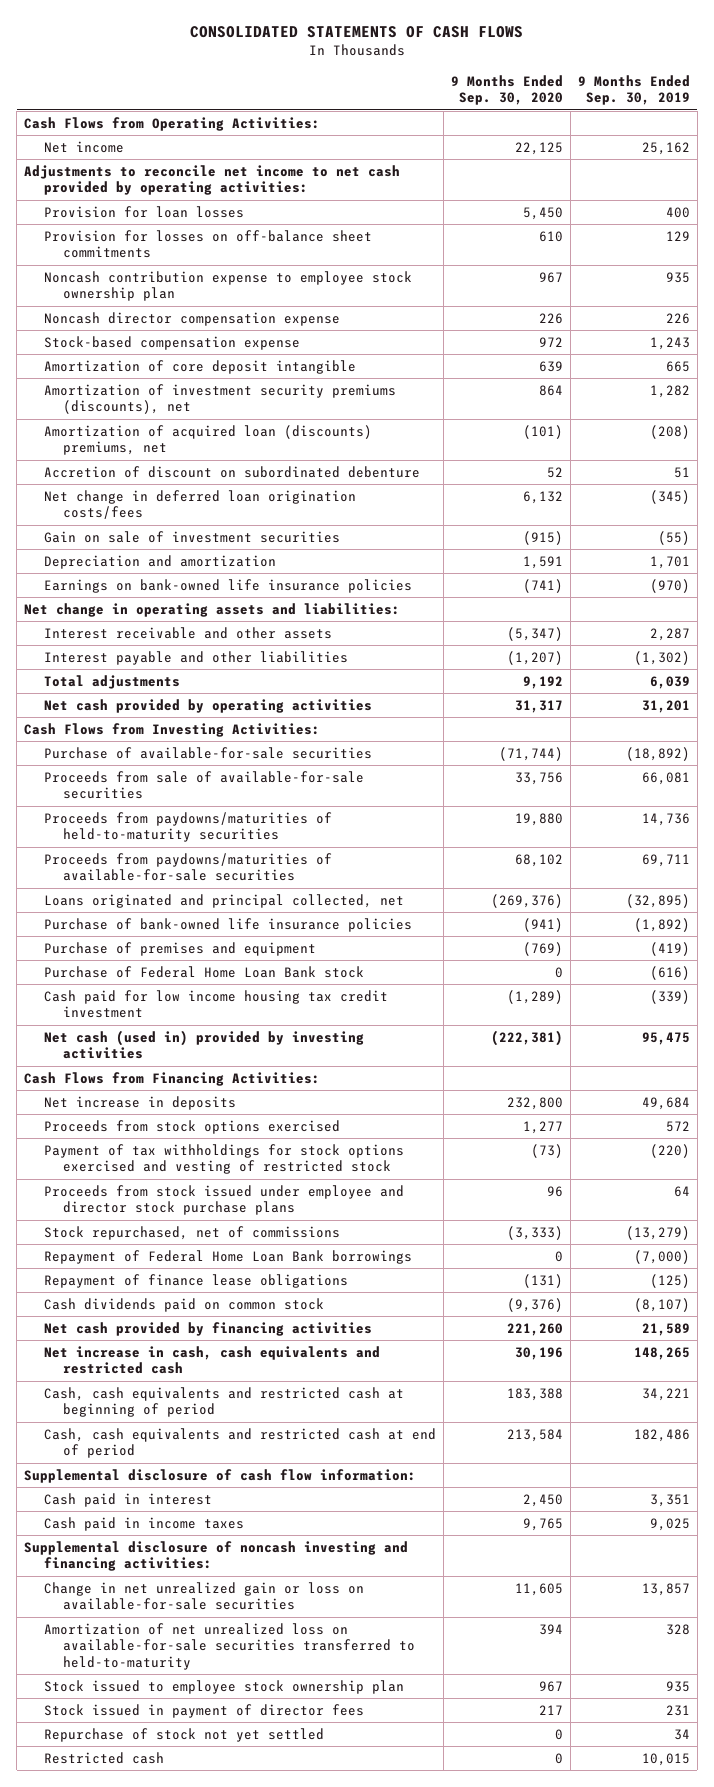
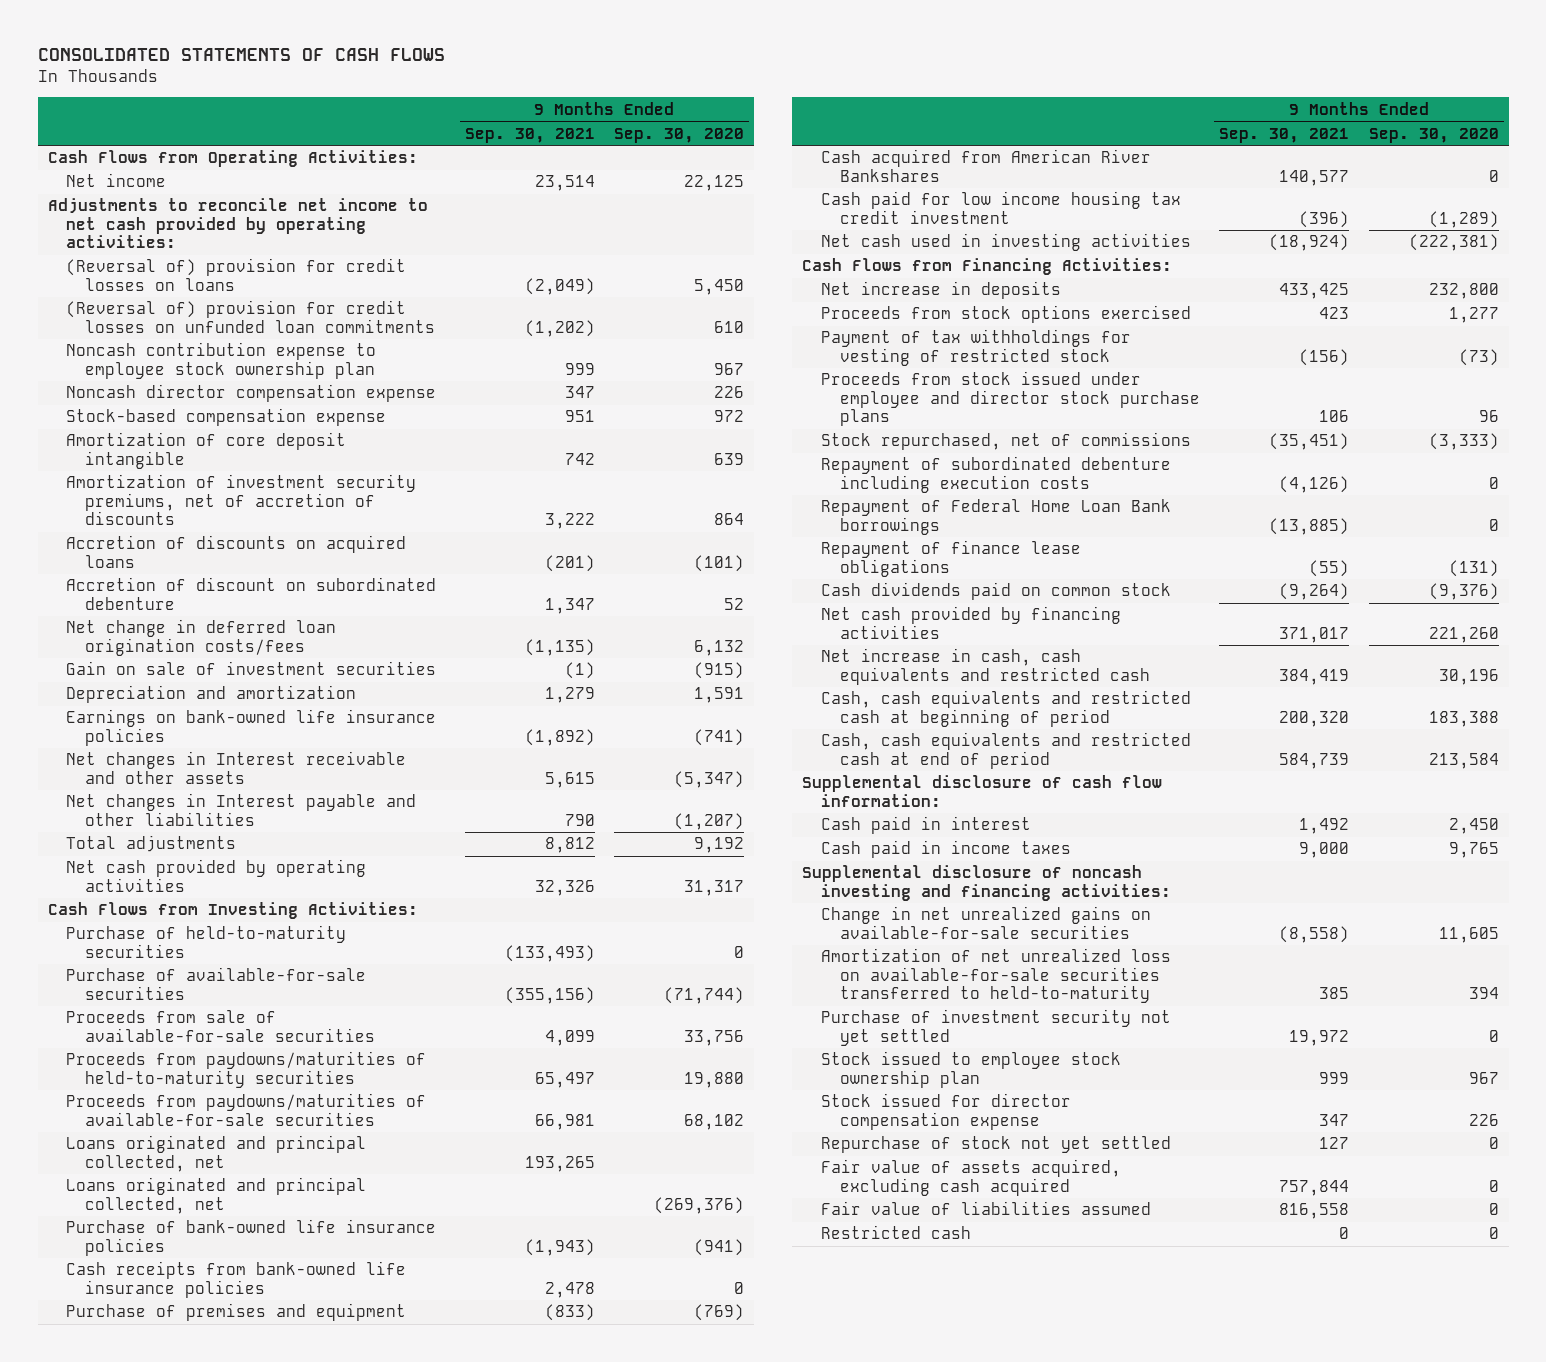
- | 9 Months Ended Sep. 30, 2020 | 9 Months Ended Sep. 30, 2019
+ | 9 Months Ended Sep. 30, 2021 | 9 Months Ended Sep. 30, 2020
- Provision for loan losses | 5,450 | 400
- Provision for losses on off-balance sheet commitments | 610 | 129
+ (Reversal of) provision for credit losses on loans | (2,049) | 5,450
+ (Reversal of) provision for credit losses on unfunded loan commitments | (1,202) | 610
- Amortization of investment security premiums (discounts), net | 864 | 1,282
- Amortization of acquired loan (discounts) premiums, net | (101) | (208)
+ Amortization of investment security premiums, net of accretion of discounts | 3,222 | 864
+ Accretion of discounts on acquired loans | (201) | (101)
- Net change in operating assets and liabilities:
- Interest receivable and other assets | (5,347) | 2,287
- Interest payable and other liabilities | (1,207) | (1,302)
+ Net changes in Interest receivable and other assets | 5,615 | (5,347)
+ Net changes in Interest payable and other liabilities | 790 | (1,207)
+ Purchase of held-to-maturity securities | (133,493) | 0
+ Loans originated and principal collected, net | 193,265 |
+ Cash receipts from bank-owned life insurance policies | 2,478 | 0
- Purchase of Federal Home Loan Bank stock | 0 | (616)
+ Cash acquired from American River Bankshares | 140,577 | 0
- Net cash (used in) provided by investing activities | (222,381) | 95,475
+ Net cash used in investing activities | (18,924) | (222,381)
- Payment of tax withholdings for stock options exercised and vesting of restricted stock | (73) | (220)
+ Payment of tax withholdings for vesting of restricted stock | (156) | (73)
+ Repayment of subordinated debenture including execution costs | (4,126) | 0
- Change in net unrealized gain or loss on available-for-sale securities | 11,605 | 13,857
+ Change in net unrealized gains on available-for-sale securities | (8,558) | 11,605
+ Purchase of investment security not yet settled | 19,972 | 0
- Stock issued in payment of director fees | 217 | 231
+ Stock issued for director compensation expense | 347 | 226
+ Fair value of assets acquired, excluding cash acquired | 757,844 | 0
+ Fair value of liabilities assumed | 816,558 | 0

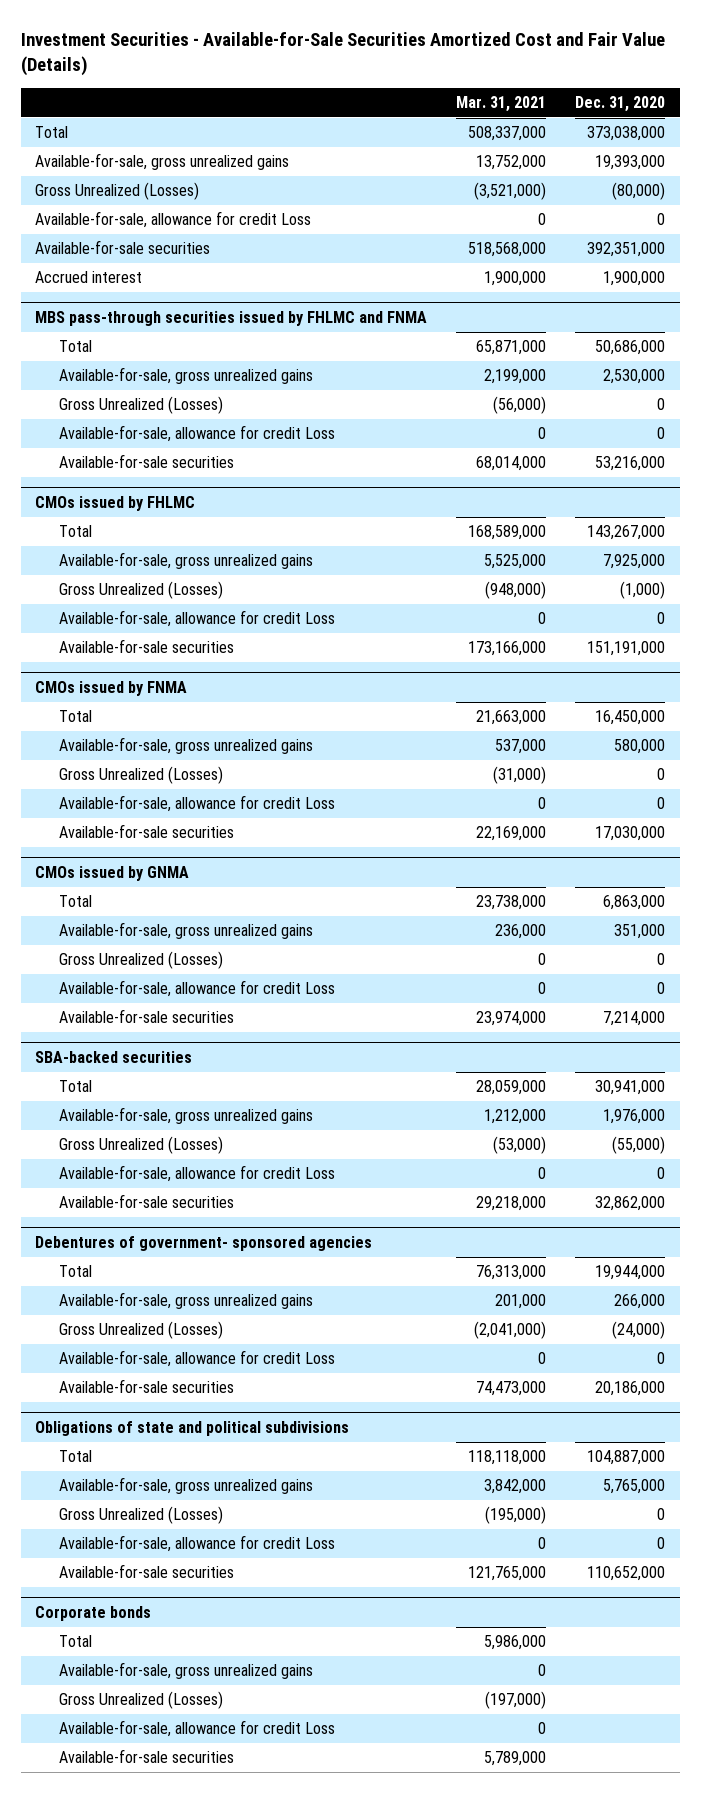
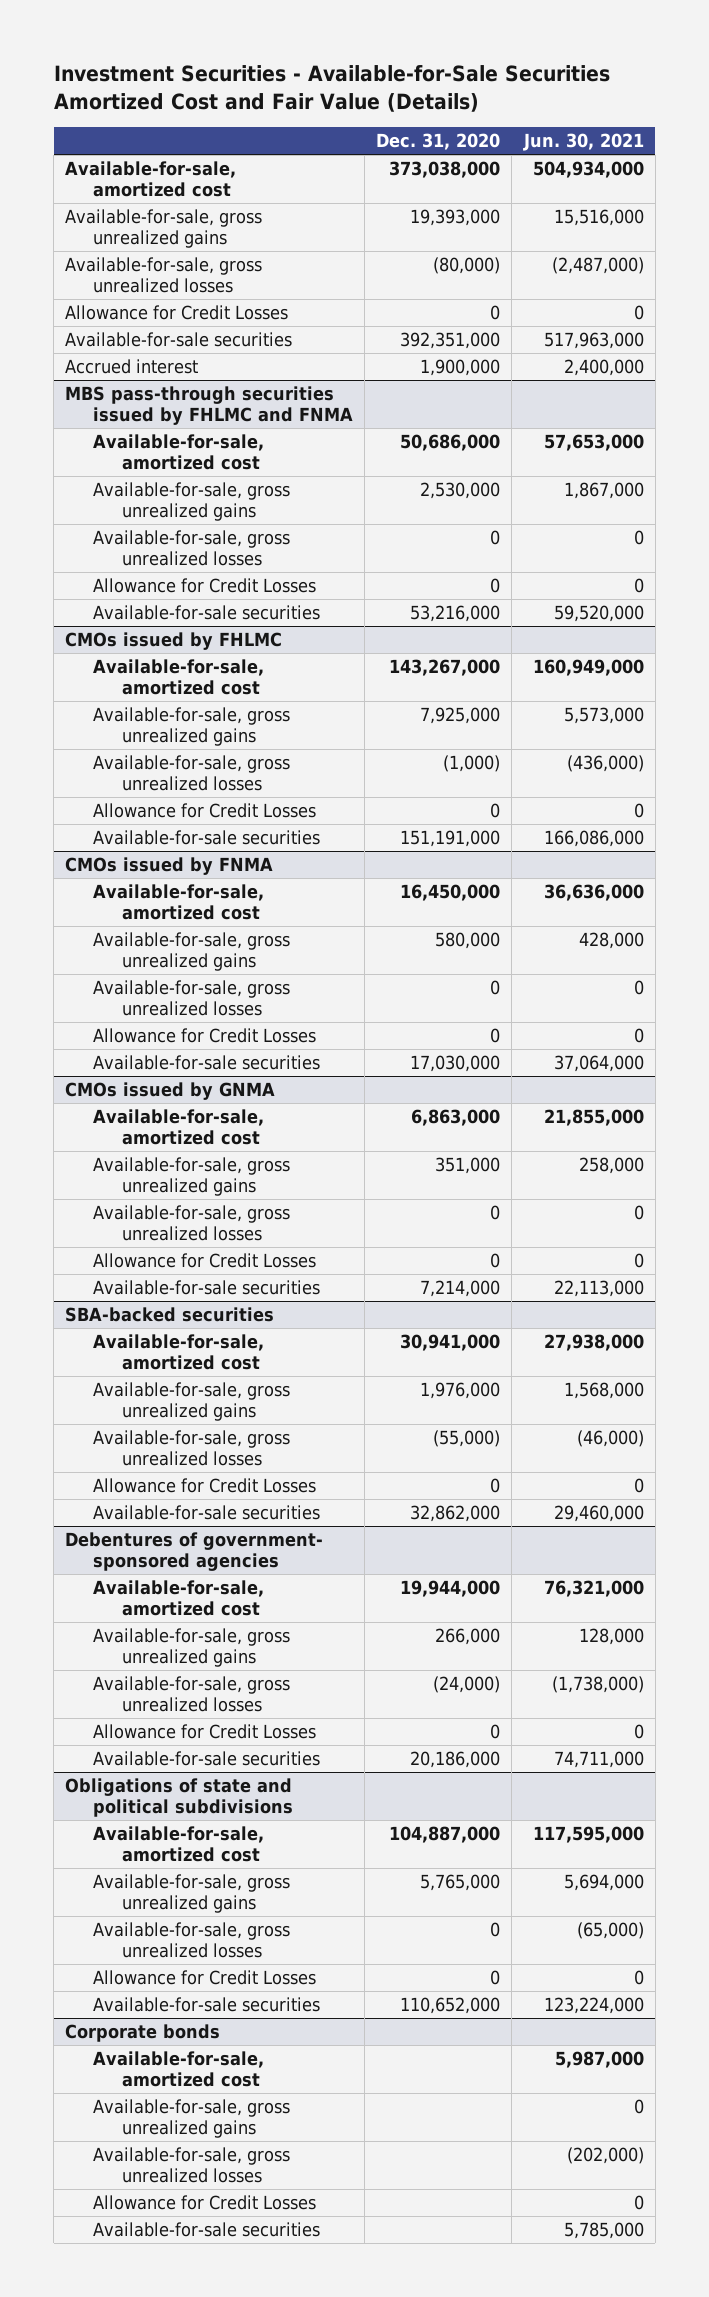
- | Mar. 31, 2021 | Dec. 31, 2020
+ | Dec. 31, 2020 | Jun. 30, 2021
- Total | 508,337,000 | 373,038,000
+ Available-for-sale, amortized cost | 373,038,000 | 504,934,000
- Gross Unrealized (Losses) | (3,521,000) | (80,000)
- Available-for-sale, allowance for credit Loss | 0 | 0
+ Available-for-sale, gross unrealized losses | (80,000) | (2,487,000)
+ Allowance for Credit Losses | 0 | 0
@ MBS pass-through securities issued by FHLMC and FNMA
- Total | 65,871,000 | 50,686,000
+ Available-for-sale, amortized cost | 50,686,000 | 57,653,000
- Gross Unrealized (Losses) | (56,000) | 0
- Available-for-sale, allowance for credit Loss | 0 | 0
+ Available-for-sale, gross unrealized losses | 0 | 0
+ Allowance for Credit Losses | 0 | 0
@ CMOs issued by FHLMC
- Total | 168,589,000 | 143,267,000
+ Available-for-sale, amortized cost | 143,267,000 | 160,949,000
- Gross Unrealized (Losses) | (948,000) | (1,000)
- Available-for-sale, allowance for credit Loss | 0 | 0
+ Available-for-sale, gross unrealized losses | (1,000) | (436,000)
+ Allowance for Credit Losses | 0 | 0
@ CMOs issued by FNMA
- Total | 21,663,000 | 16,450,000
+ Available-for-sale, amortized cost | 16,450,000 | 36,636,000
- Gross Unrealized (Losses) | (31,000) | 0
- Available-for-sale, allowance for credit Loss | 0 | 0
+ Available-for-sale, gross unrealized losses | 0 | 0
+ Allowance for Credit Losses | 0 | 0
@ CMOs issued by GNMA
- Total | 23,738,000 | 6,863,000
+ Available-for-sale, amortized cost | 6,863,000 | 21,855,000
- Gross Unrealized (Losses) | 0 | 0
- Available-for-sale, allowance for credit Loss | 0 | 0
+ Available-for-sale, gross unrealized losses | 0 | 0
+ Allowance for Credit Losses | 0 | 0
@ SBA-backed securities
- Total | 28,059,000 | 30,941,000
+ Available-for-sale, amortized cost | 30,941,000 | 27,938,000
- Gross Unrealized (Losses) | (53,000) | (55,000)
- Available-for-sale, allowance for credit Loss | 0 | 0
+ Available-for-sale, gross unrealized losses | (55,000) | (46,000)
+ Allowance for Credit Losses | 0 | 0
@ Debentures of government- sponsored agencies
- Total | 76,313,000 | 19,944,000
+ Available-for-sale, amortized cost | 19,944,000 | 76,321,000
- Gross Unrealized (Losses) | (2,041,000) | (24,000)
- Available-for-sale, allowance for credit Loss | 0 | 0
+ Available-for-sale, gross unrealized losses | (24,000) | (1,738,000)
+ Allowance for Credit Losses | 0 | 0
@ Obligations of state and political subdivisions
- Total | 118,118,000 | 104,887,000
+ Available-for-sale, amortized cost | 104,887,000 | 117,595,000
- Gross Unrealized (Losses) | (195,000) | 0
- Available-for-sale, allowance for credit Loss | 0 | 0
+ Available-for-sale, gross unrealized losses | 0 | (65,000)
+ Allowance for Credit Losses | 0 | 0
@ Corporate bonds
- Total | 5,986,000 |
+ Available-for-sale, amortized cost | | 5,987,000
- Gross Unrealized (Losses) | (197,000) |
- Available-for-sale, allowance for credit Loss | 0 |
+ Available-for-sale, gross unrealized losses | | (202,000)
+ Allowance for Credit Losses | | 0

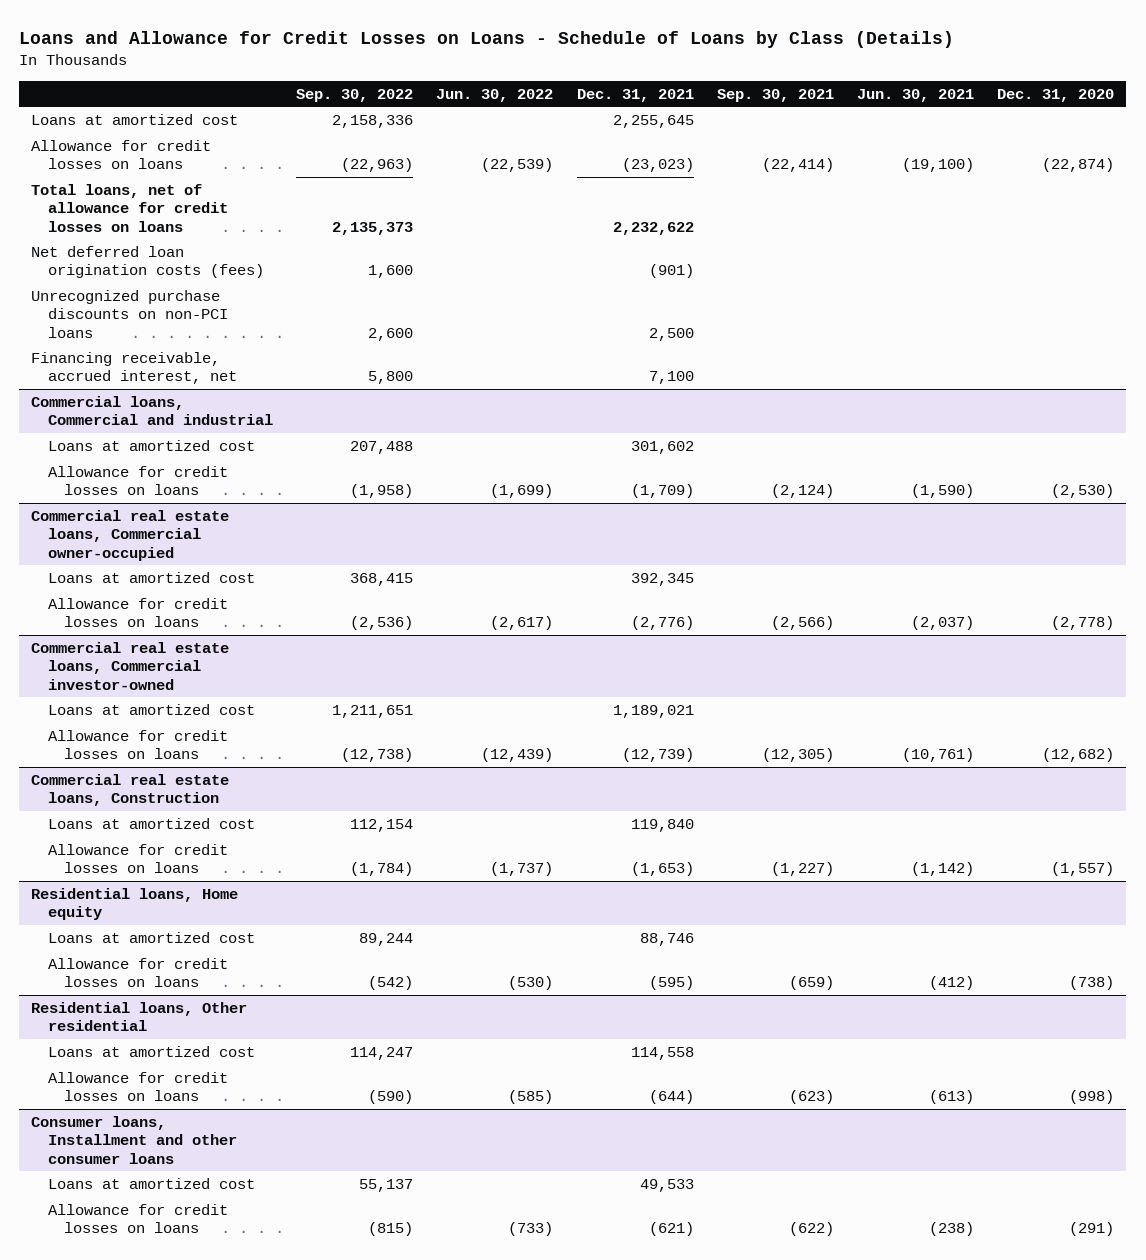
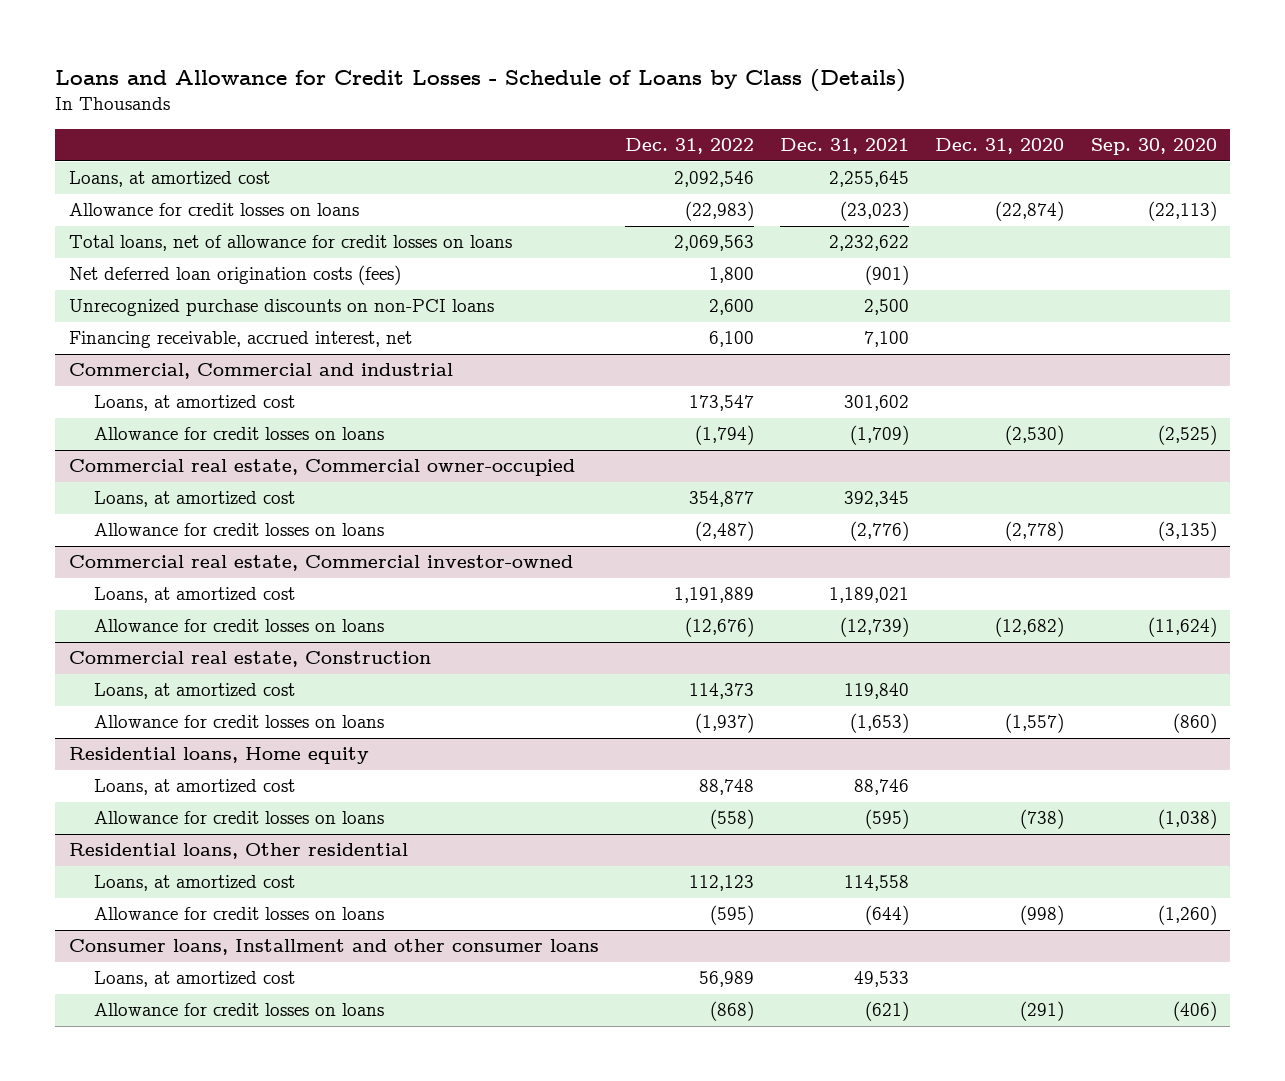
- Loans and Allowance for Credit Losses on Loans - Schedule of Loans by Class (Details)
+ Loans and Allowance for Credit Losses - Schedule of Loans by Class (Details)
- | Sep. 30, 2022 | Jun. 30, 2022 | Dec. 31, 2021 | Sep. 30, 2021 | Jun. 30, 2021 | Dec. 31, 2020
+ | Dec. 31, 2022 | Dec. 31, 2021 | Dec. 31, 2020 | Sep. 30, 2020
- Loans at amortized cost | 2,158,336 | | 2,255,645 | | |
+ Loans, at amortized cost | 2,092,546 | 2,255,645 | |
- Commercial loans, Commercial and industrial
- Loans at amortized cost | 207,488 | | 301,602 | | |
+ Commercial, Commercial and industrial
+ Loans, at amortized cost | 173,547 | 301,602 | |
- Commercial real estate loans, Commercial owner-occupied
- Loans at amortized cost | 368,415 | | 392,345 | | |
+ Commercial real estate, Commercial owner-occupied
+ Loans, at amortized cost | 354,877 | 392,345 | |
- Commercial real estate loans, Commercial investor-owned
- Loans at amortized cost | 1,211,651 | | 1,189,021 | | |
+ Commercial real estate, Commercial investor-owned
+ Loans, at amortized cost | 1,191,889 | 1,189,021 | |
- Commercial real estate loans, Construction
- Loans at amortized cost | 112,154 | | 119,840 | | |
+ Commercial real estate, Construction
+ Loans, at amortized cost | 114,373 | 119,840 | |
@ Residential loans, Home equity
- Loans at amortized cost | 89,244 | | 88,746 | | |
+ Loans, at amortized cost | 88,748 | 88,746 | |
@ Residential loans, Other residential
- Loans at amortized cost | 114,247 | | 114,558 | | |
+ Loans, at amortized cost | 112,123 | 114,558 | |
@ Consumer loans, Installment and other consumer loans
- Loans at amortized cost | 55,137 | | 49,533 | | |
+ Loans, at amortized cost | 56,989 | 49,533 | |

